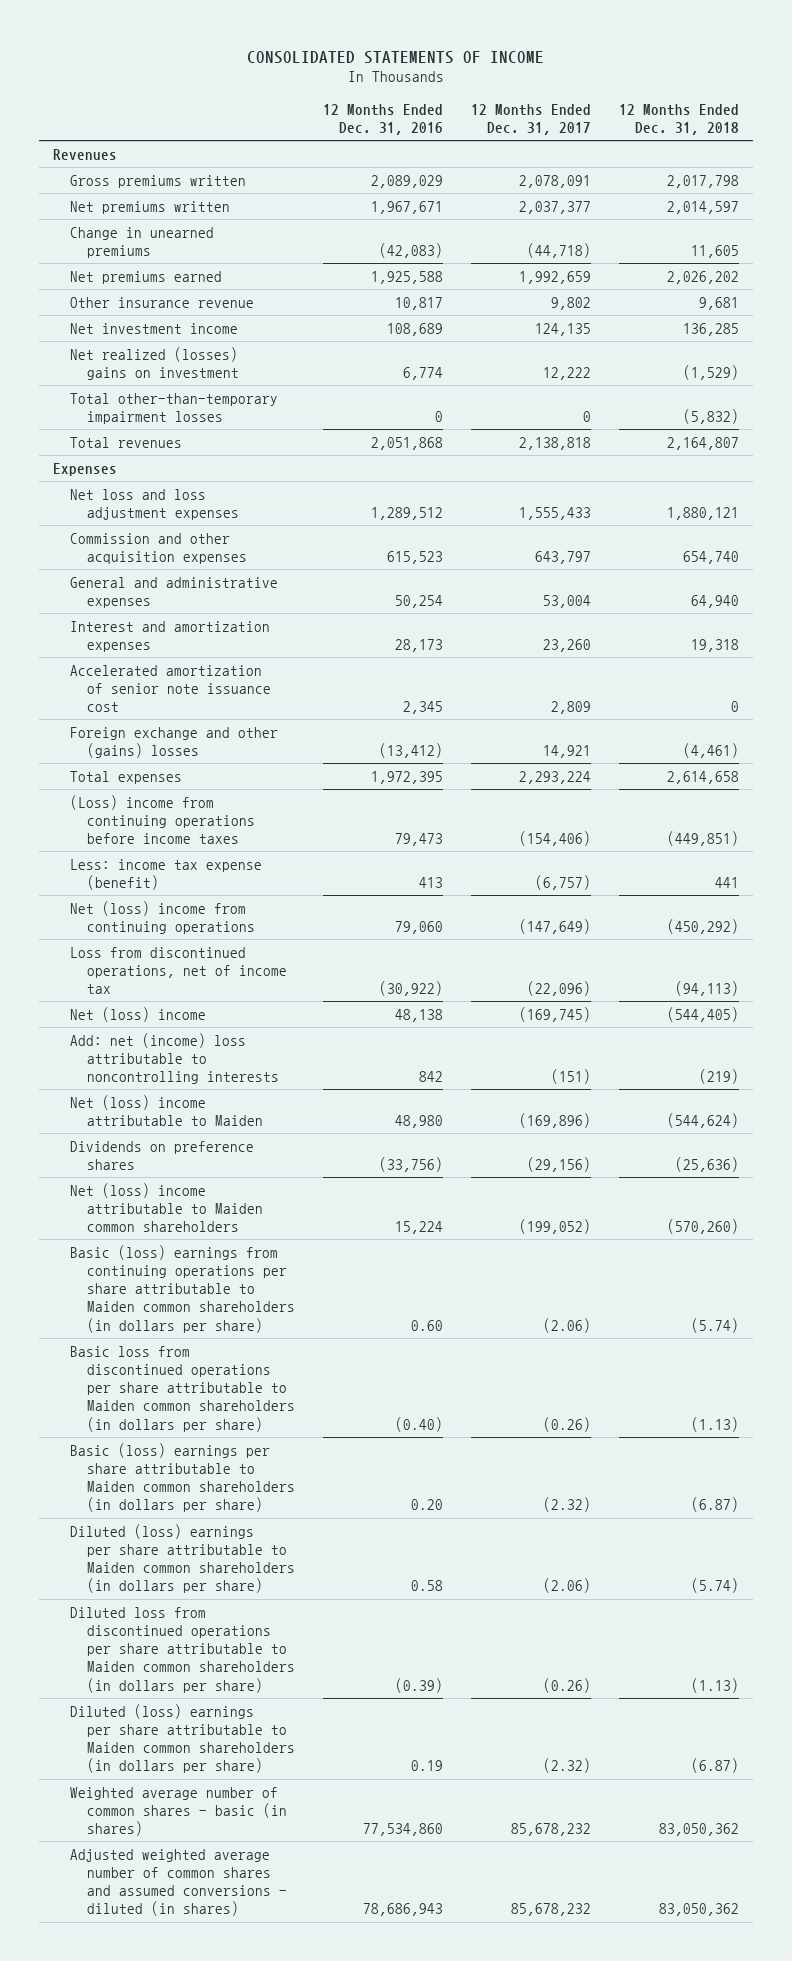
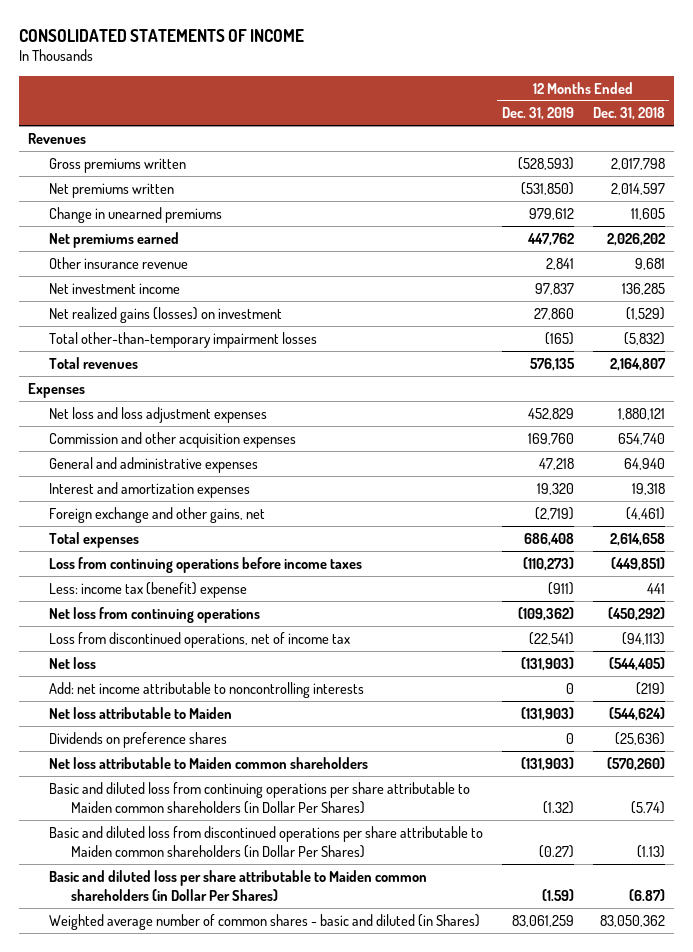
- | 12 Months Ended Dec. 31, 2016 | 12 Months Ended Dec. 31, 2017 | 12 Months Ended Dec. 31, 2018
+ | 12 Months Ended Dec. 31, 2019 | 12 Months Ended Dec. 31, 2018
- Net realized (losses) gains on investment | 6,774 | 12,222 | (1,529)
+ Net realized gains (losses) on investment | 27,860 | (1,529)
- Accelerated amortization of senior note issuance cost | 2,345 | 2,809 | 0
- Foreign exchange and other (gains) losses | (13,412) | 14,921 | (4,461)
+ Foreign exchange and other gains, net | (2,719) | (4,461)
- (Loss) income from continuing operations before income taxes | 79,473 | (154,406) | (449,851)
- Less: income tax expense (benefit) | 413 | (6,757) | 441
- Net (loss) income from continuing operations | 79,060 | (147,649) | (450,292)
+ Loss from continuing operations before income taxes | (110,273) | (449,851)
+ Less: income tax (benefit) expense | (911) | 441
+ Net loss from continuing operations | (109,362) | (450,292)
- Net (loss) income | 48,138 | (169,745) | (544,405)
- Add: net (income) loss attributable to noncontrolling interests | 842 | (151) | (219)
- Net (loss) income attributable to Maiden | 48,980 | (169,896) | (544,624)
+ Net loss | (131,903) | (544,405)
+ Add: net income attributable to noncontrolling interests | 0 | (219)
+ Net loss attributable to Maiden | (131,903) | (544,624)
- Net (loss) income attributable to Maiden common shareholders | 15,224 | (199,052) | (570,260)
- Basic (loss) earnings from continuing operations per share attributable to Maiden common shareholders (in dollars per share) | 0.60 | (2.06) | (5.74)
- Basic loss from discontinued operations per share attributable to Maiden common shareholders (in dollars per share) | (0.40) | (0.26) | (1.13)
- Basic (loss) earnings per share attributable to Maiden common shareholders (in dollars per share) | 0.20 | (2.32) | (6.87)
- Diluted (loss) earnings per share attributable to Maiden common shareholders (in dollars per share) | 0.58 | (2.06) | (5.74)
- Diluted loss from discontinued operations per share attributable to Maiden common shareholders (in dollars per share) | (0.39) | (0.26) | (1.13)
- Diluted (loss) earnings per share attributable to Maiden common shareholders (in dollars per share) | 0.19 | (2.32) | (6.87)
- Weighted average number of common shares - basic (in shares) | 77,534,860 | 85,678,232 | 83,050,362
- Adjusted weighted average number of common shares and assumed conversions - diluted (in shares) | 78,686,943 | 85,678,232 | 83,050,362
+ Net loss attributable to Maiden common shareholders | (131,903) | (570,260)
+ Basic and diluted loss from continuing operations per share attributable to Maiden common shareholders (in Dollar Per Shares) | (1.32) | (5.74)
+ Basic and diluted loss from discontinued operations per share attributable to Maiden common shareholders (in Dollar Per Shares) | (0.27) | (1.13)
+ Basic and diluted loss per share attributable to Maiden common shareholders (in Dollar Per Shares) | (1.59) | (6.87)
+ Weighted average number of common shares - basic and diluted (in Shares) | 83,061,259 | 83,050,362

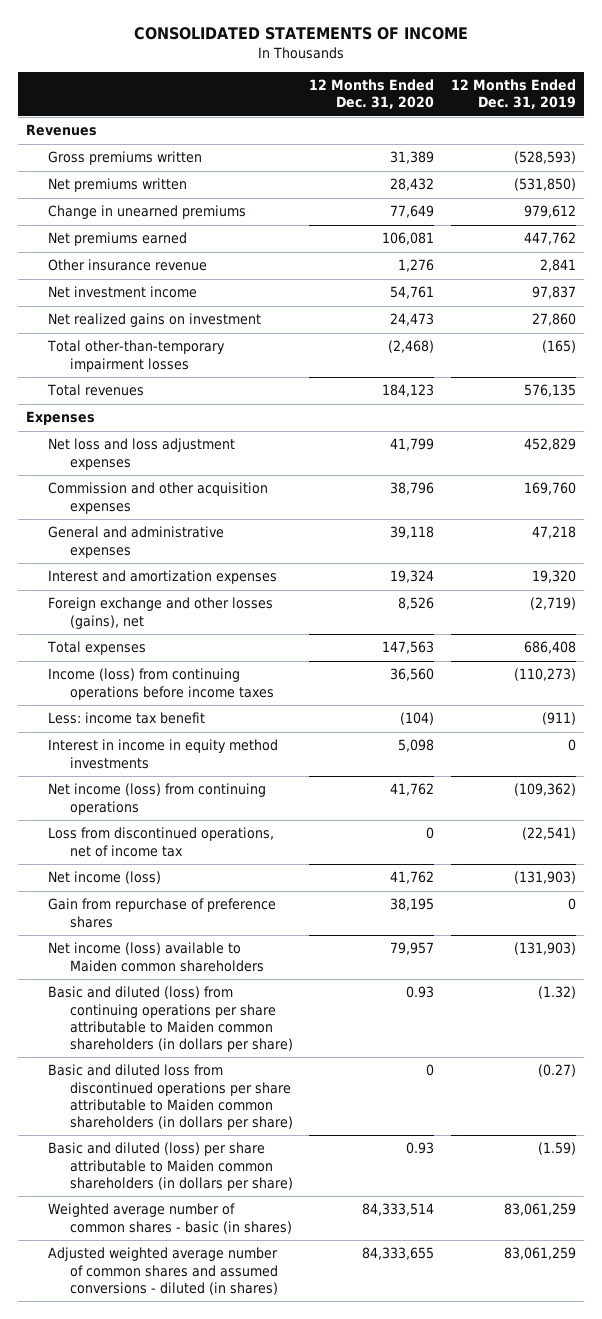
- | 12 Months Ended Dec. 31, 2019 | 12 Months Ended Dec. 31, 2018
+ | 12 Months Ended Dec. 31, 2020 | 12 Months Ended Dec. 31, 2019
- Net realized gains (losses) on investment | 27,860 | (1,529)
+ Net realized gains on investment | 24,473 | 27,860
- Foreign exchange and other gains, net | (2,719) | (4,461)
+ Foreign exchange and other losses (gains), net | 8,526 | (2,719)
- Loss from continuing operations before income taxes | (110,273) | (449,851)
- Less: income tax (benefit) expense | (911) | 441
- Net loss from continuing operations | (109,362) | (450,292)
+ Income (loss) from continuing operations before income taxes | 36,560 | (110,273)
+ Less: income tax benefit | (104) | (911)
+ Interest in income in equity method investments | 5,098 | 0
+ Net income (loss) from continuing operations | 41,762 | (109,362)
- Net loss | (131,903) | (544,405)
- Add: net income attributable to noncontrolling interests | 0 | (219)
- Net loss attributable to Maiden | (131,903) | (544,624)
- Dividends on preference shares | 0 | (25,636)
- Net loss attributable to Maiden common shareholders | (131,903) | (570,260)
- Basic and diluted loss from continuing operations per share attributable to Maiden common shareholders (in Dollar Per Shares) | (1.32) | (5.74)
- Basic and diluted loss from discontinued operations per share attributable to Maiden common shareholders (in Dollar Per Shares) | (0.27) | (1.13)
- Basic and diluted loss per share attributable to Maiden common shareholders (in Dollar Per Shares) | (1.59) | (6.87)
- Weighted average number of common shares - basic and diluted (in Shares) | 83,061,259 | 83,050,362
+ Net income (loss) | 41,762 | (131,903)
+ Gain from repurchase of preference shares | 38,195 | 0
+ Net income (loss) available to Maiden common shareholders | 79,957 | (131,903)
+ Basic and diluted (loss) from continuing operations per share attributable to Maiden common shareholders (in dollars per share) | 0.93 | (1.32)
+ Basic and diluted loss from discontinued operations per share attributable to Maiden common shareholders (in dollars per share) | 0 | (0.27)
+ Basic and diluted (loss) per share attributable to Maiden common shareholders (in dollars per share) | 0.93 | (1.59)
+ Weighted average number of common shares - basic (in shares) | 84,333,514 | 83,061,259
+ Adjusted weighted average number of common shares and assumed conversions - diluted (in shares) | 84,333,655 | 83,061,259

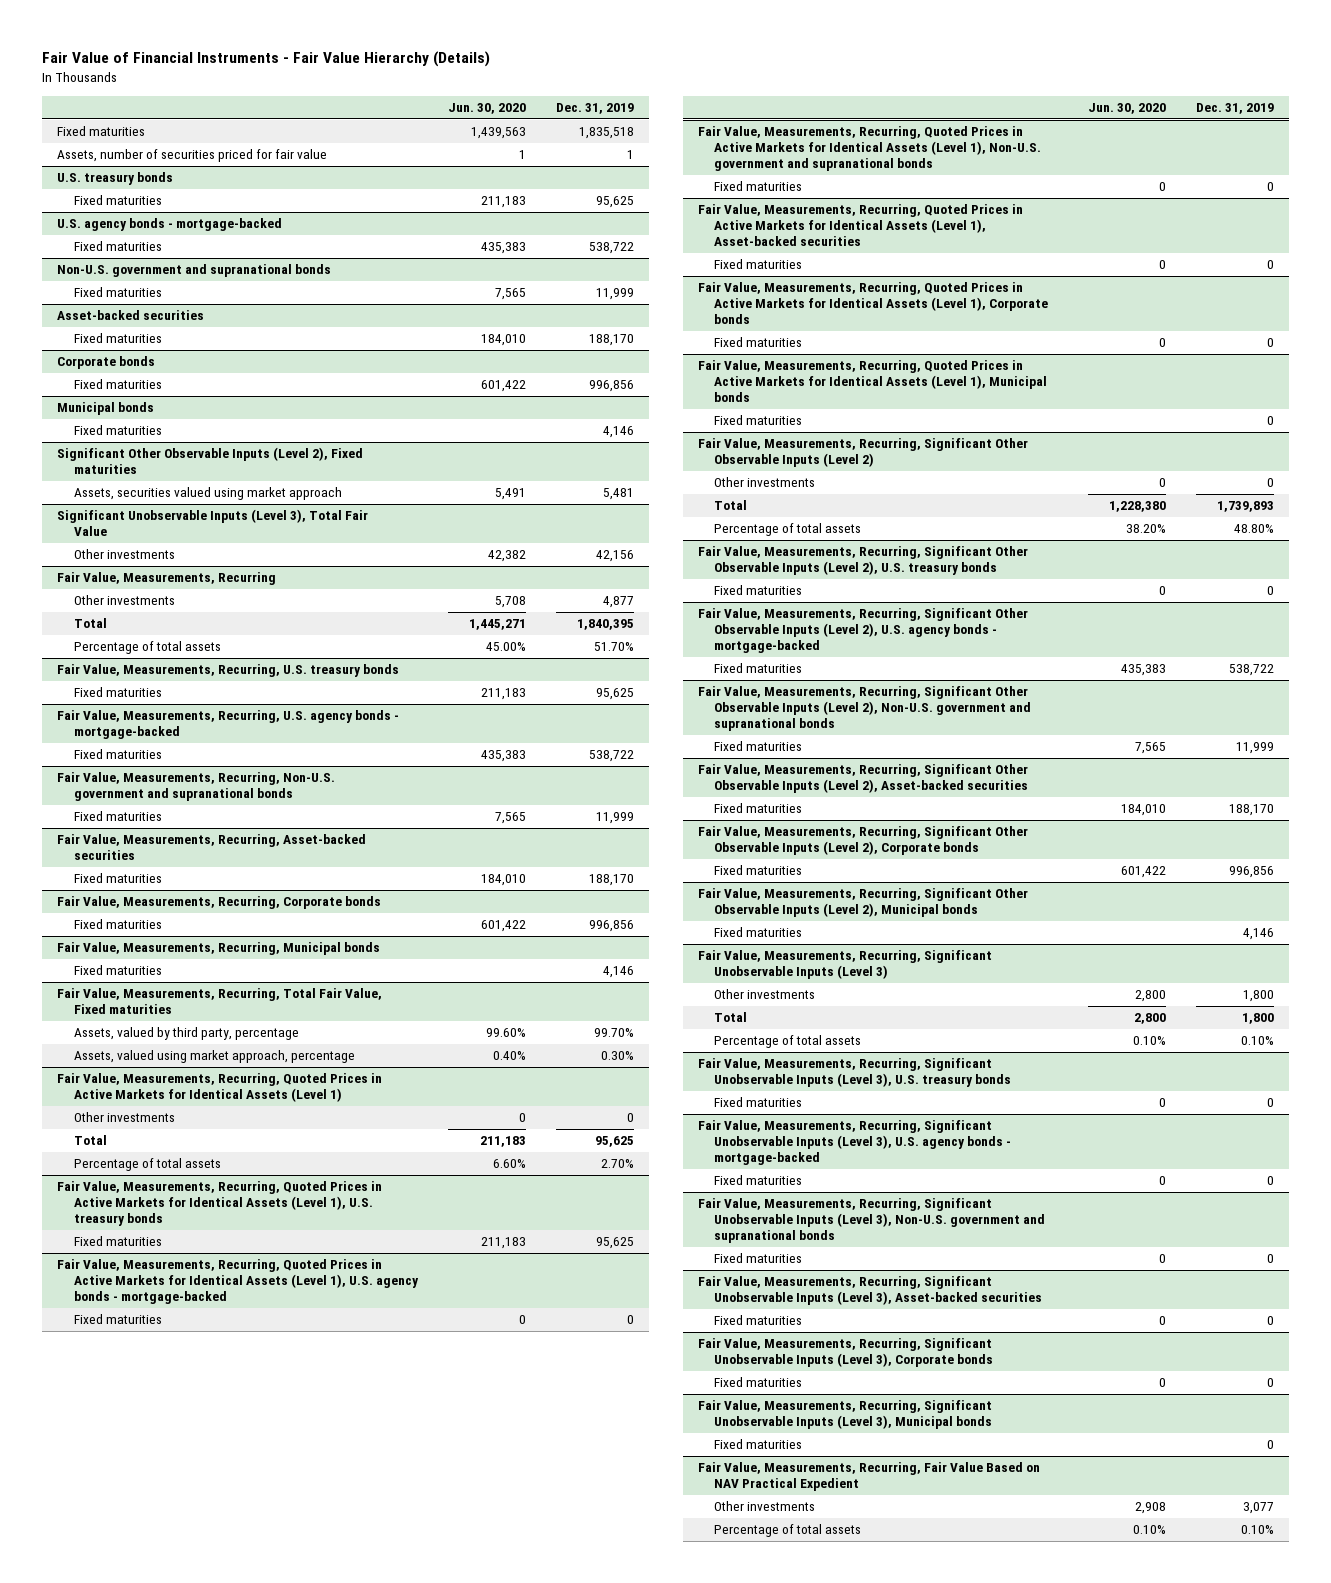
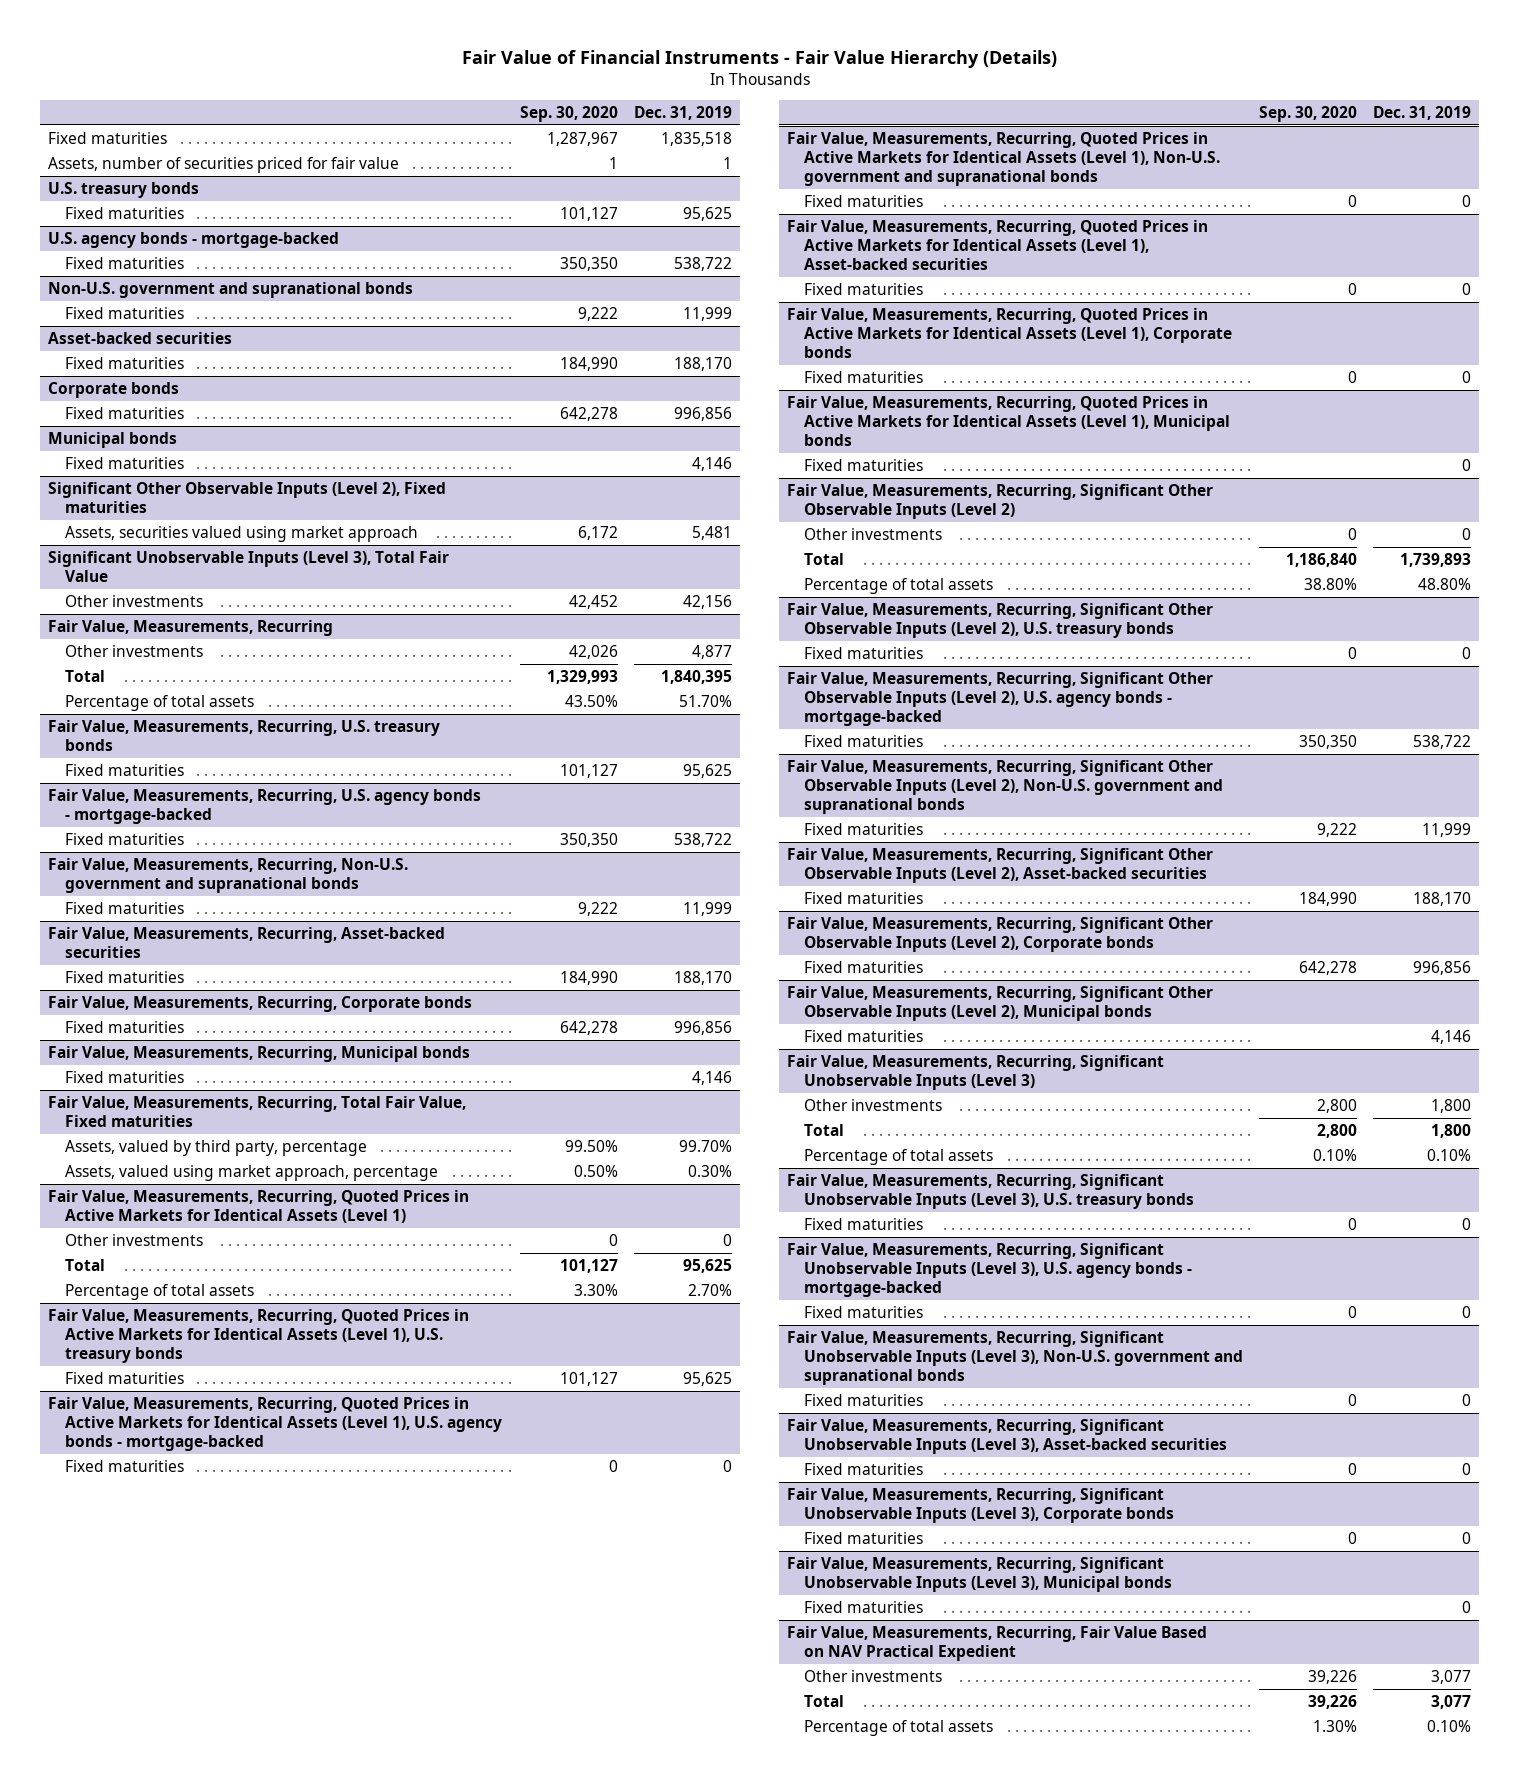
- | Jun. 30, 2020 | Dec. 31, 2019
+ | Sep. 30, 2020 | Dec. 31, 2019
@ Fair Value, Measurements, Recurring, Fair Value Based on NAV Practical Expedient
+ Total | 39,226 | 3,077

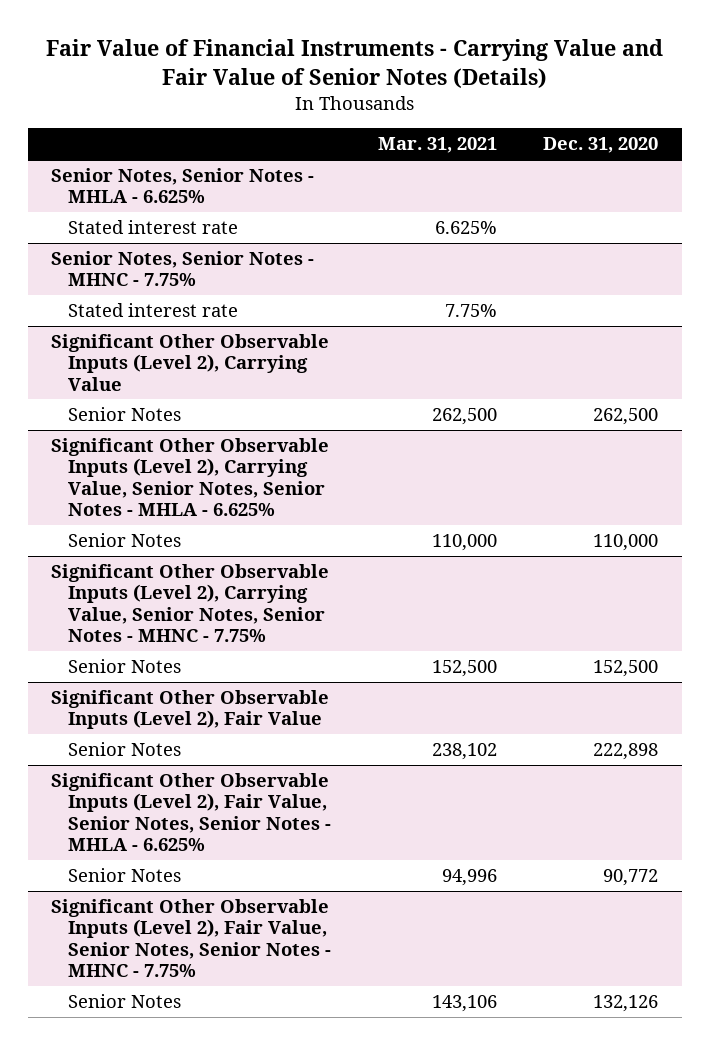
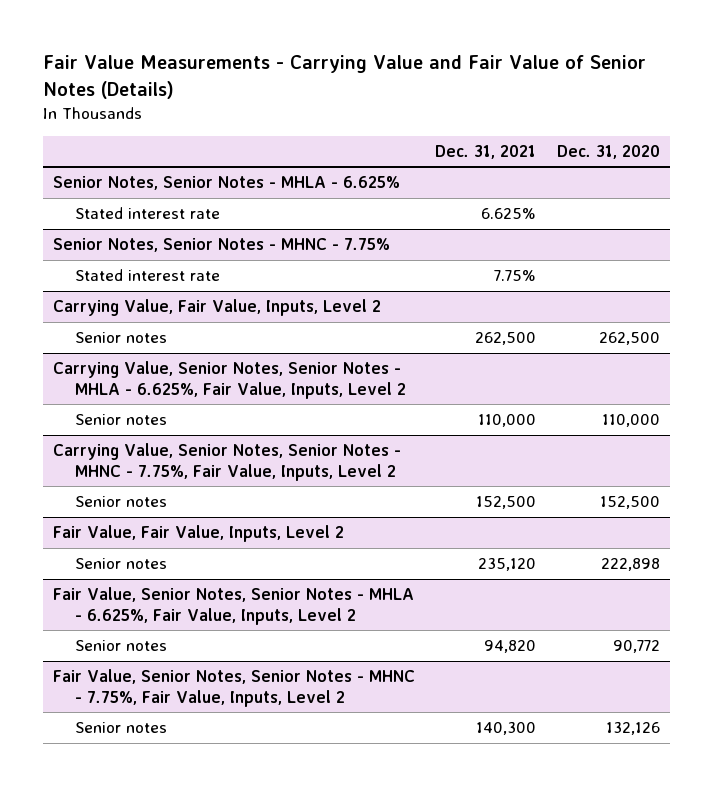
- Fair Value of Financial Instruments - Carrying Value and Fair Value of Senior Notes (Details)
+ Fair Value Measurements - Carrying Value and Fair Value of Senior Notes (Details)
- | Mar. 31, 2021 | Dec. 31, 2020
+ | Dec. 31, 2021 | Dec. 31, 2020
- Significant Other Observable Inputs (Level 2), Carrying Value
- Senior Notes | 262,500 | 262,500
- Significant Other Observable Inputs (Level 2), Carrying Value, Senior Notes, Senior Notes - MHLA - 6.625%
- Senior Notes | 110,000 | 110,000
- Significant Other Observable Inputs (Level 2), Carrying Value, Senior Notes, Senior Notes - MHNC - 7.75%
- Senior Notes | 152,500 | 152,500
- Significant Other Observable Inputs (Level 2), Fair Value
- Senior Notes | 238,102 | 222,898
- Significant Other Observable Inputs (Level 2), Fair Value, Senior Notes, Senior Notes - MHLA - 6.625%
- Senior Notes | 94,996 | 90,772
- Significant Other Observable Inputs (Level 2), Fair Value, Senior Notes, Senior Notes - MHNC - 7.75%
- Senior Notes | 143,106 | 132,126
+ Carrying Value, Fair Value, Inputs, Level 2
+ Senior notes | 262,500 | 262,500
+ Carrying Value, Senior Notes, Senior Notes - MHLA - 6.625%, Fair Value, Inputs, Level 2
+ Senior notes | 110,000 | 110,000
+ Carrying Value, Senior Notes, Senior Notes - MHNC - 7.75%, Fair Value, Inputs, Level 2
+ Senior notes | 152,500 | 152,500
+ Fair Value, Fair Value, Inputs, Level 2
+ Senior notes | 235,120 | 222,898
+ Fair Value, Senior Notes, Senior Notes - MHLA - 6.625%, Fair Value, Inputs, Level 2
+ Senior notes | 94,820 | 90,772
+ Fair Value, Senior Notes, Senior Notes - MHNC - 7.75%, Fair Value, Inputs, Level 2
+ Senior notes | 140,300 | 132,126

